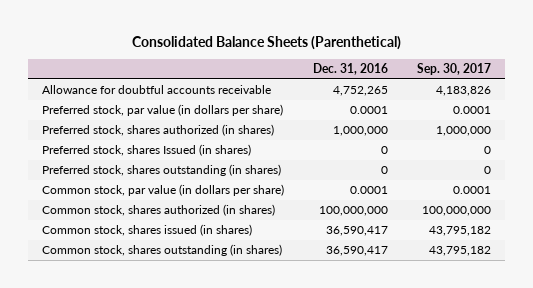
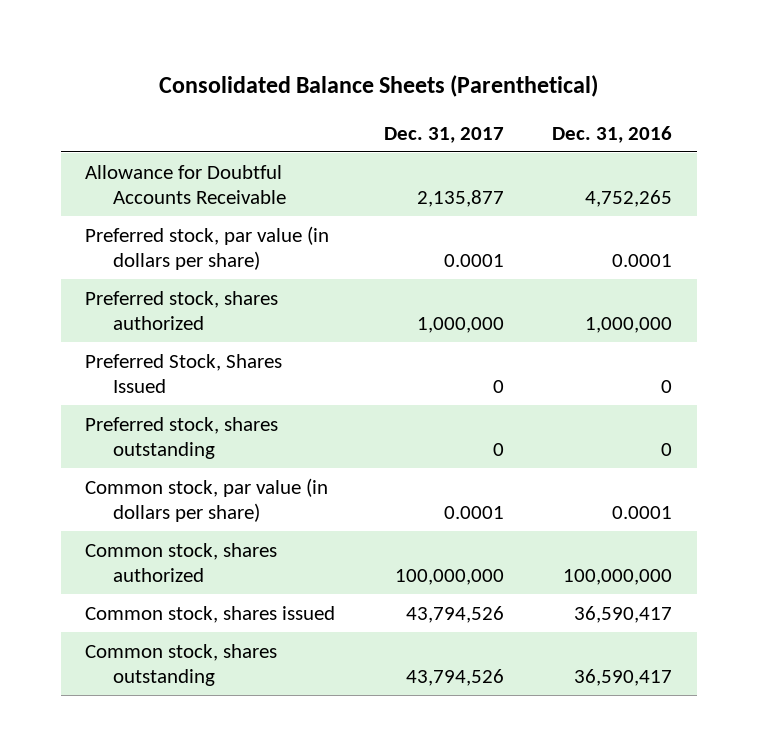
- | Dec. 31, 2016 | Sep. 30, 2017
+ | Dec. 31, 2017 | Dec. 31, 2016
- Allowance for doubtful accounts receivable | 4,752,265 | 4,183,826
+ Allowance for Doubtful Accounts Receivable | 2,135,877 | 4,752,265
- Preferred stock, shares authorized (in shares) | 1,000,000 | 1,000,000
- Preferred stock, shares Issued (in shares) | 0 | 0
- Preferred stock, shares outstanding (in shares) | 0 | 0
+ Preferred stock, shares authorized | 1,000,000 | 1,000,000
+ Preferred Stock, Shares Issued | 0 | 0
+ Preferred stock, shares outstanding | 0 | 0
- Common stock, shares authorized (in shares) | 100,000,000 | 100,000,000
- Common stock, shares issued (in shares) | 36,590,417 | 43,795,182
- Common stock, shares outstanding (in shares) | 36,590,417 | 43,795,182
+ Common stock, shares authorized | 100,000,000 | 100,000,000
+ Common stock, shares issued | 43,794,526 | 36,590,417
+ Common stock, shares outstanding | 43,794,526 | 36,590,417

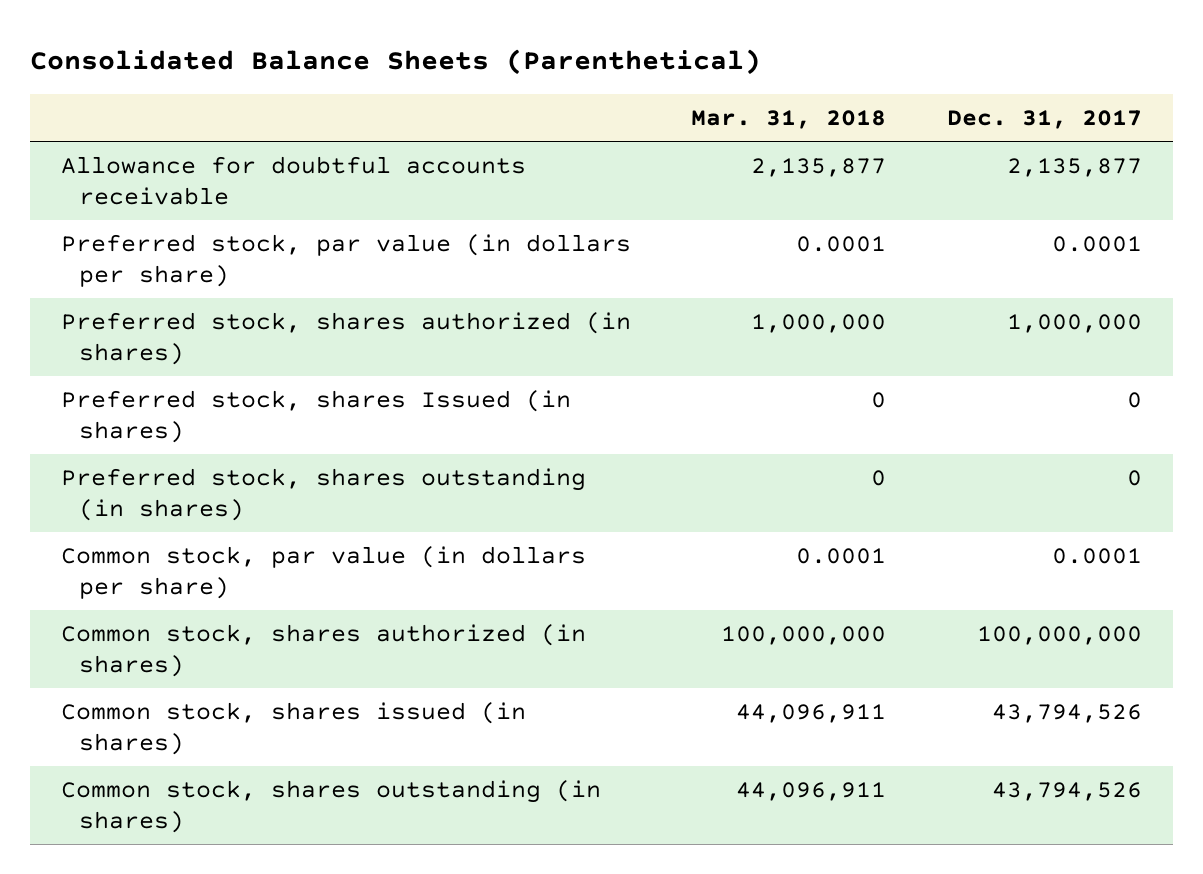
- | Dec. 31, 2017 | Dec. 31, 2016
+ | Mar. 31, 2018 | Dec. 31, 2017
- Allowance for Doubtful Accounts Receivable | 2,135,877 | 4,752,265
+ Allowance for doubtful accounts receivable | 2,135,877 | 2,135,877
- Preferred stock, shares authorized | 1,000,000 | 1,000,000
- Preferred Stock, Shares Issued | 0 | 0
- Preferred stock, shares outstanding | 0 | 0
+ Preferred stock, shares authorized (in shares) | 1,000,000 | 1,000,000
+ Preferred stock, shares Issued (in shares) | 0 | 0
+ Preferred stock, shares outstanding (in shares) | 0 | 0
- Common stock, shares authorized | 100,000,000 | 100,000,000
- Common stock, shares issued | 43,794,526 | 36,590,417
- Common stock, shares outstanding | 43,794,526 | 36,590,417
+ Common stock, shares authorized (in shares) | 100,000,000 | 100,000,000
+ Common stock, shares issued (in shares) | 44,096,911 | 43,794,526
+ Common stock, shares outstanding (in shares) | 44,096,911 | 43,794,526

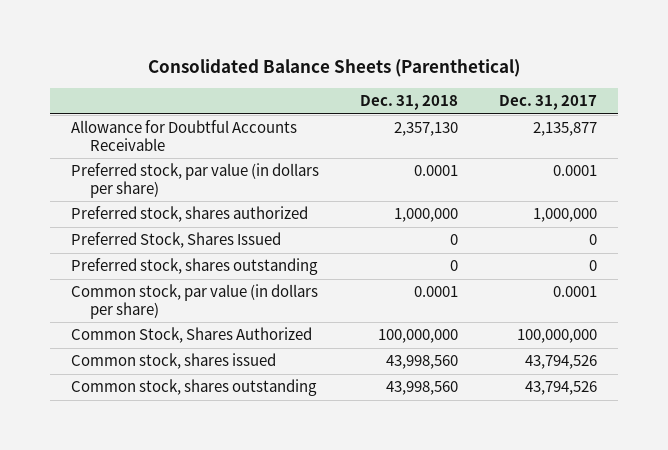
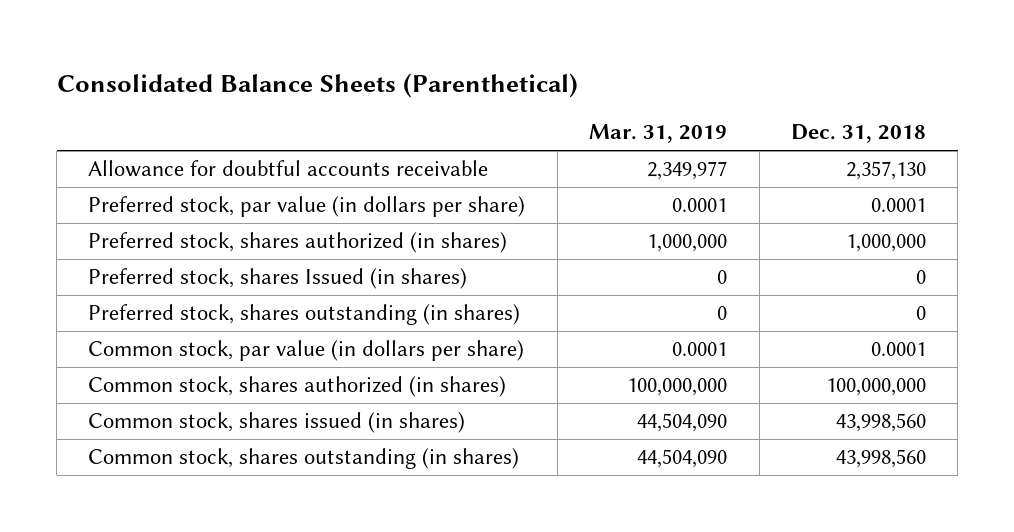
- | Dec. 31, 2018 | Dec. 31, 2017
+ | Mar. 31, 2019 | Dec. 31, 2018
- Allowance for Doubtful Accounts Receivable | 2,357,130 | 2,135,877
+ Allowance for doubtful accounts receivable | 2,349,977 | 2,357,130
- Preferred stock, shares authorized | 1,000,000 | 1,000,000
- Preferred Stock, Shares Issued | 0 | 0
- Preferred stock, shares outstanding | 0 | 0
+ Preferred stock, shares authorized (in shares) | 1,000,000 | 1,000,000
+ Preferred stock, shares Issued (in shares) | 0 | 0
+ Preferred stock, shares outstanding (in shares) | 0 | 0
- Common Stock, Shares Authorized | 100,000,000 | 100,000,000
- Common stock, shares issued | 43,998,560 | 43,794,526
- Common stock, shares outstanding | 43,998,560 | 43,794,526
+ Common stock, shares authorized (in shares) | 100,000,000 | 100,000,000
+ Common stock, shares issued (in shares) | 44,504,090 | 43,998,560
+ Common stock, shares outstanding (in shares) | 44,504,090 | 43,998,560

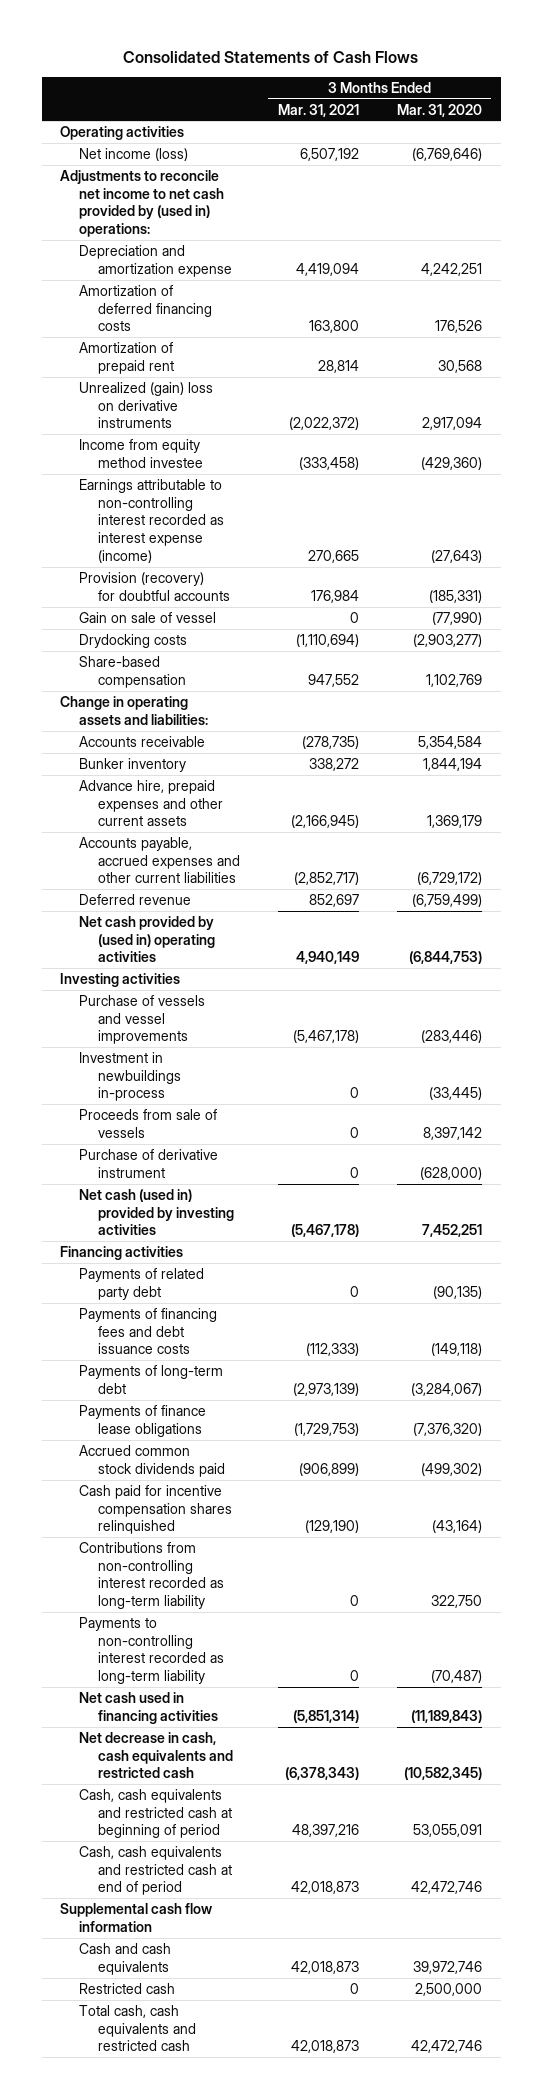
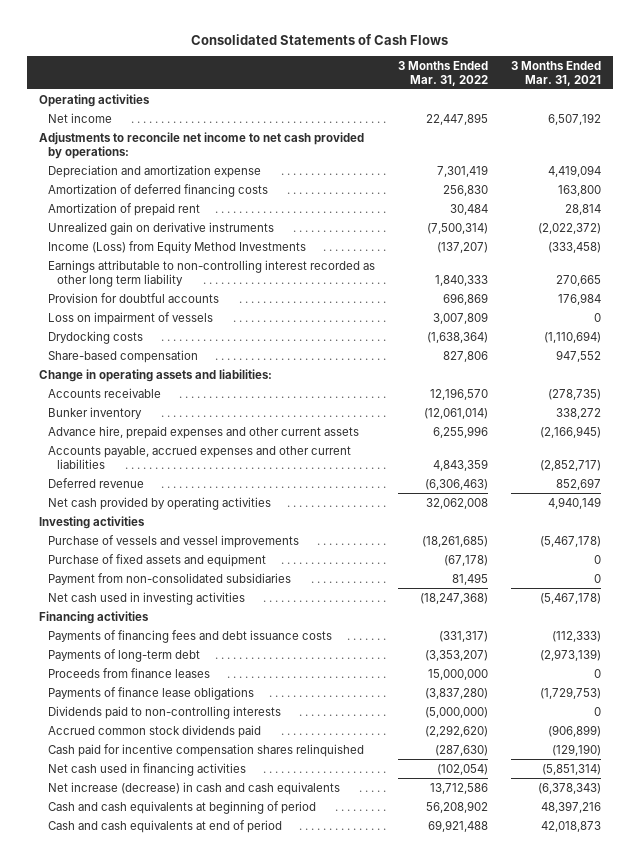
- | 3 Months Ended Mar. 31, 2021 | 3 Months Ended Mar. 31, 2020
+ | 3 Months Ended Mar. 31, 2022 | 3 Months Ended Mar. 31, 2021
- Net income (loss) | 6,507,192 | (6,769,646)
- Adjustments to reconcile net income to net cash provided by (used in) operations:
+ Net income | 22,447,895 | 6,507,192
+ Adjustments to reconcile net income to net cash provided by operations:
- Unrealized (gain) loss on derivative instruments | (2,022,372) | 2,917,094
- Income from equity method investee | (333,458) | (429,360)
- Earnings attributable to non-controlling interest recorded as interest expense (income) | 270,665 | (27,643)
- Provision (recovery) for doubtful accounts | 176,984 | (185,331)
- Gain on sale of vessel | 0 | (77,990)
+ Unrealized gain on derivative instruments | (7,500,314) | (2,022,372)
+ Income (Loss) from Equity Method Investments | (137,207) | (333,458)
+ Earnings attributable to non-controlling interest recorded as other long term liability | 1,840,333 | 270,665
+ Provision for doubtful accounts | 696,869 | 176,984
+ Loss on impairment of vessels | 3,007,809 | 0
- Net cash provided by (used in) operating activities | 4,940,149 | (6,844,753)
+ Net cash provided by operating activities | 32,062,008 | 4,940,149
- Investment in newbuildings in-process | 0 | (33,445)
- Proceeds from sale of vessels | 0 | 8,397,142
- Purchase of derivative instrument | 0 | (628,000)
- Net cash (used in) provided by investing activities | (5,467,178) | 7,452,251
+ Purchase of fixed assets and equipment | (67,178) | 0
+ Payment from non-consolidated subsidiaries | 81,495 | 0
+ Net cash used in investing activities | (18,247,368) | (5,467,178)
- Payments of related party debt | 0 | (90,135)
+ Proceeds from finance leases | 15,000,000 | 0
+ Dividends paid to non-controlling interests | (5,000,000) | 0
- Contributions from non-controlling interest recorded as long-term liability | 0 | 322,750
- Payments to non-controlling interest recorded as long-term liability | 0 | (70,487)
- Net decrease in cash, cash equivalents and restricted cash | (6,378,343) | (10,582,345)
- Cash, cash equivalents and restricted cash at beginning of period | 48,397,216 | 53,055,091
- Cash, cash equivalents and restricted cash at end of period | 42,018,873 | 42,472,746
- Supplemental cash flow information
- Cash and cash equivalents | 42,018,873 | 39,972,746
- Restricted cash | 0 | 2,500,000
- Total cash, cash equivalents and restricted cash | 42,018,873 | 42,472,746
+ Net increase (decrease) in cash and cash equivalents | 13,712,586 | (6,378,343)
+ Cash and cash equivalents at beginning of period | 56,208,902 | 48,397,216
+ Cash and cash equivalents at end of period | 69,921,488 | 42,018,873

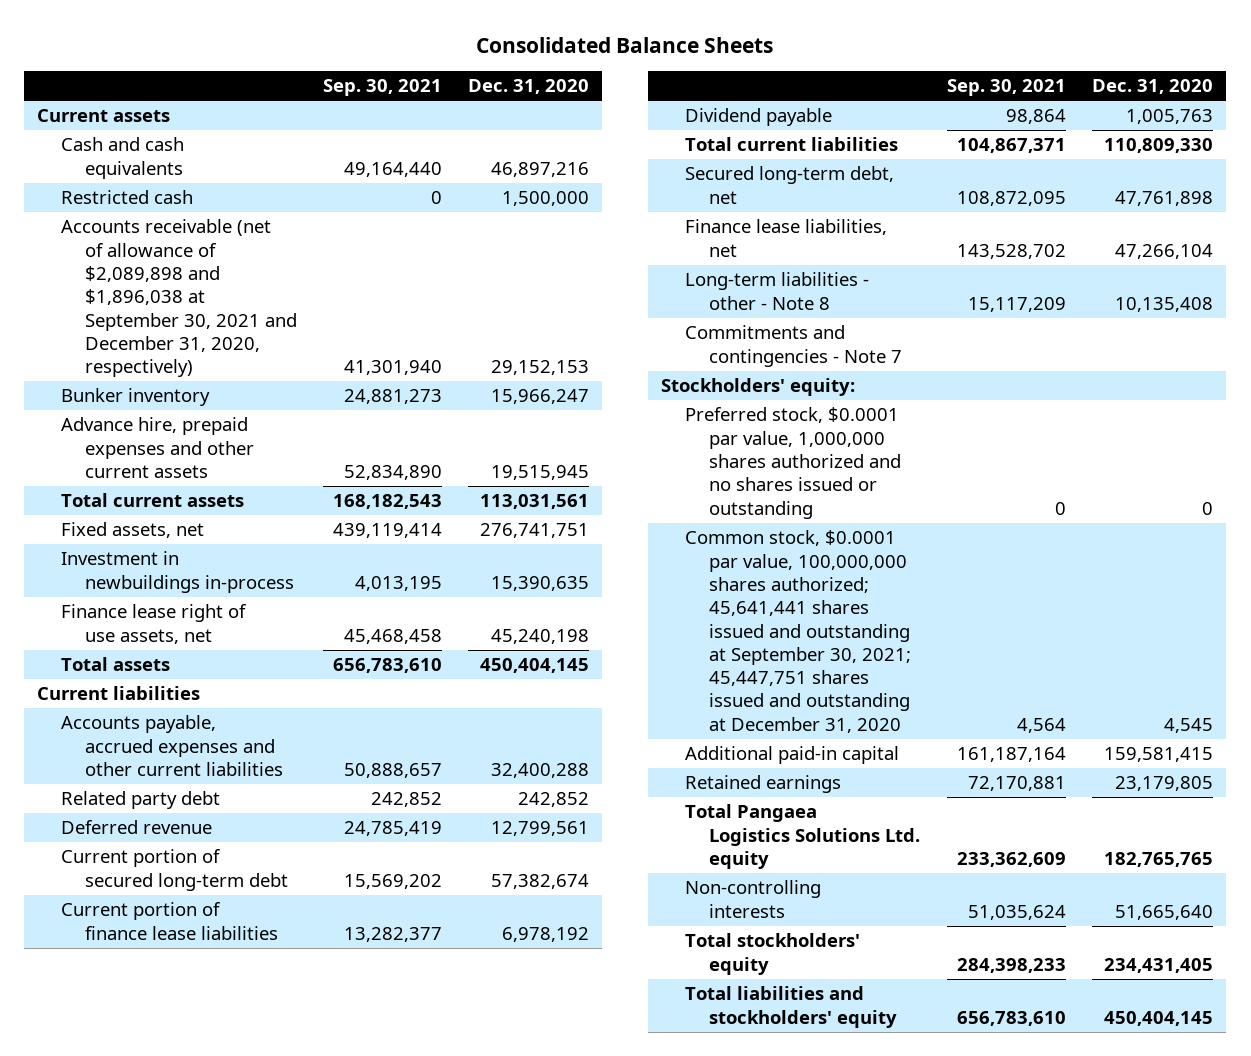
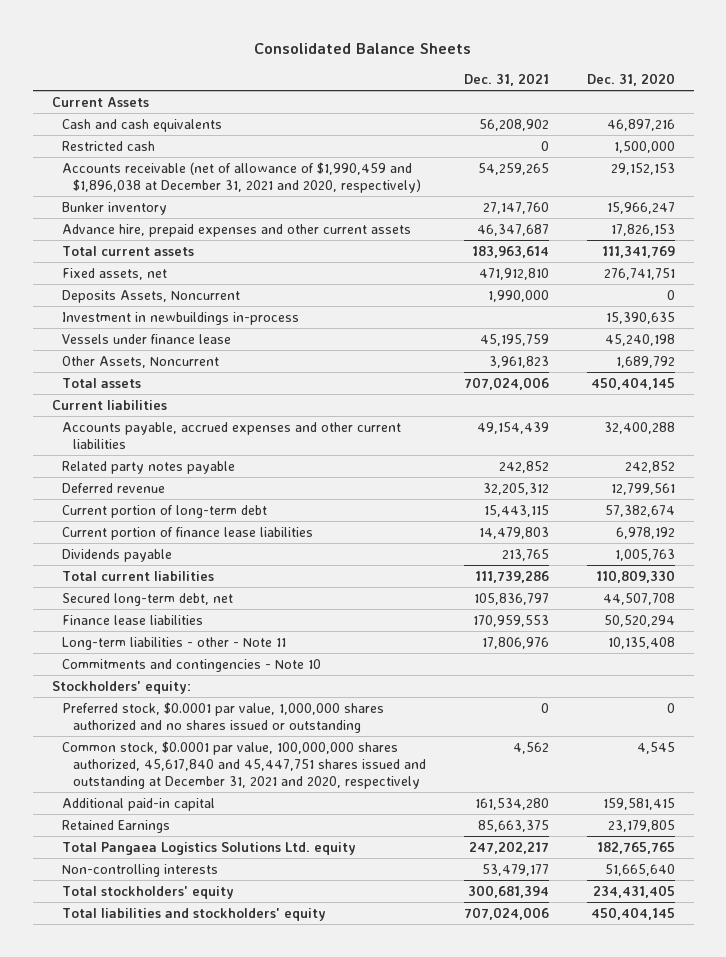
- | Sep. 30, 2021 | Dec. 31, 2020
+ | Dec. 31, 2021 | Dec. 31, 2020
- Current assets
+ Current Assets
- Accounts receivable (net of allowance of $2,089,898 and $1,896,038 at September 30, 2021 and December 31, 2020, respectively) | 41,301,940 | 29,152,153
+ Accounts receivable (net of allowance of $1,990,459 and $1,896,038 at December 31, 2021 and 2020, respectively) | 54,259,265 | 29,152,153
- Advance hire, prepaid expenses and other current assets | 52,834,890 | 19,515,945
- Total current assets | 168,182,543 | 113,031,561
+ Advance hire, prepaid expenses and other current assets | 46,347,687 | 17,826,153
+ Total current assets | 183,963,614 | 111,341,769
+ Deposits Assets, Noncurrent | 1,990,000 | 0
- Finance lease right of use assets, net | 45,468,458 | 45,240,198
+ Vessels under finance lease | 45,195,759 | 45,240,198
+ Other Assets, Noncurrent | 3,961,823 | 1,689,792
- Related party debt | 242,852 | 242,852
+ Related party notes payable | 242,852 | 242,852
- Current portion of secured long-term debt | 15,569,202 | 57,382,674
+ Current portion of long-term debt | 15,443,115 | 57,382,674
- Dividend payable | 98,864 | 1,005,763
+ Dividends payable | 213,765 | 1,005,763
- Secured long-term debt, net | 108,872,095 | 47,761,898
- Finance lease liabilities, net | 143,528,702 | 47,266,104
- Long-term liabilities - other - Note 8 | 15,117,209 | 10,135,408
- Commitments and contingencies - Note 7
+ Secured long-term debt, net | 105,836,797 | 44,507,708
+ Finance lease liabilities | 170,959,553 | 50,520,294
+ Long-term liabilities - other - Note 11 | 17,806,976 | 10,135,408
+ Commitments and contingencies - Note 10
- Common stock, $0.0001 par value, 100,000,000 shares authorized; 45,641,441 shares issued and outstanding at September 30, 2021; 45,447,751 shares issued and outstanding at December 31, 2020 | 4,564 | 4,545
+ Common stock, $0.0001 par value, 100,000,000 shares authorized, 45,617,840 and 45,447,751 shares issued and outstanding at December 31, 2021 and 2020, respectively | 4,562 | 4,545
- Retained earnings | 72,170,881 | 23,179,805
+ Retained Earnings | 85,663,375 | 23,179,805

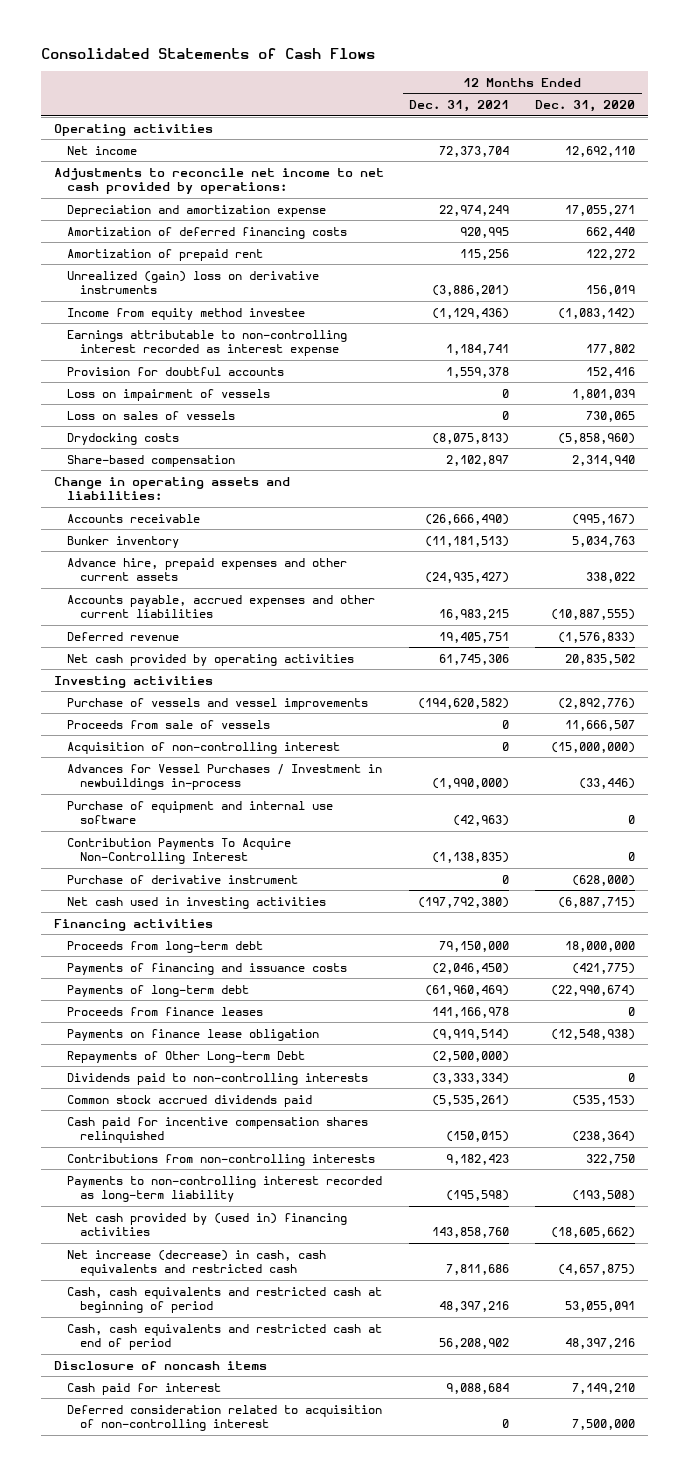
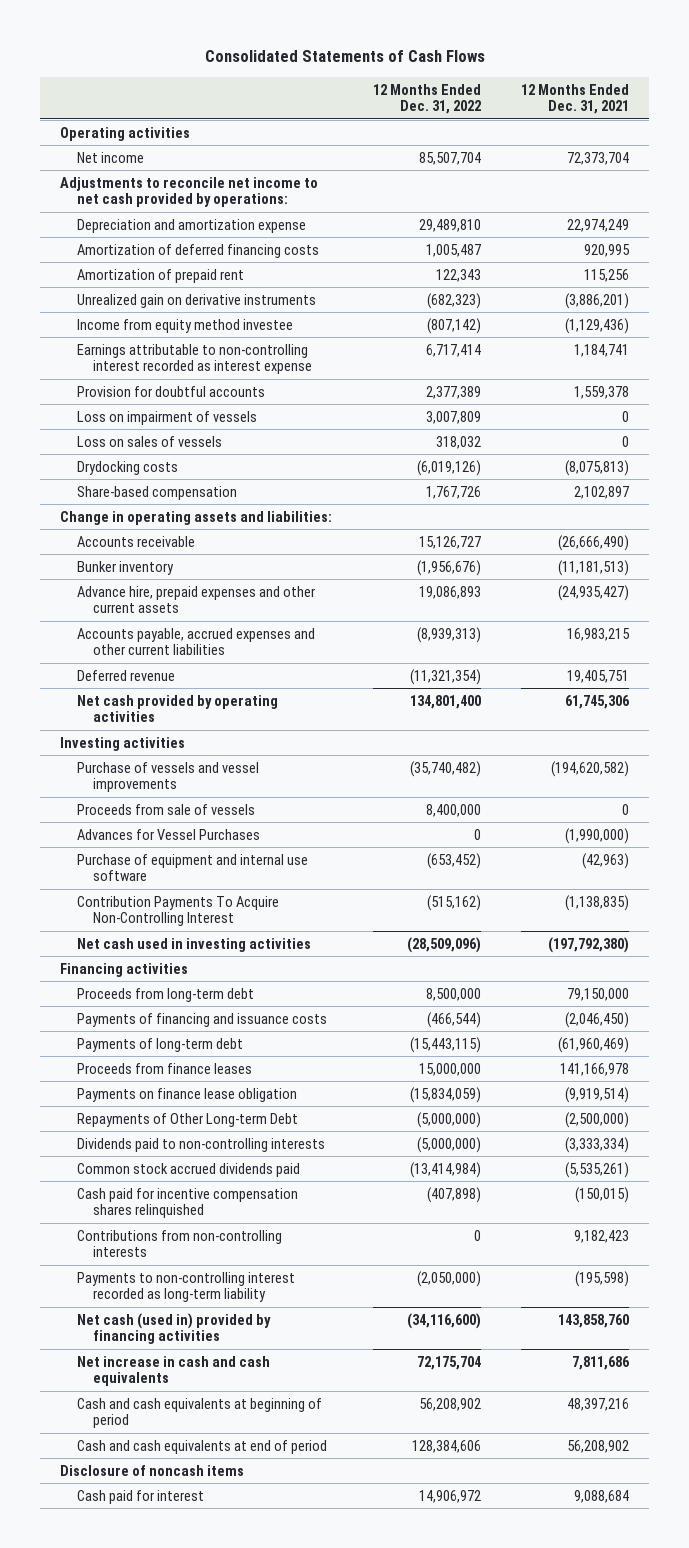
- | 12 Months Ended Dec. 31, 2021 | 12 Months Ended Dec. 31, 2020
+ | 12 Months Ended Dec. 31, 2022 | 12 Months Ended Dec. 31, 2021
- Unrealized (gain) loss on derivative instruments | (3,886,201) | 156,019
+ Unrealized gain on derivative instruments | (682,323) | (3,886,201)
- Acquisition of non-controlling interest | 0 | (15,000,000)
- Advances for Vessel Purchases / Investment in newbuildings in-process | (1,990,000) | (33,446)
+ Advances for Vessel Purchases | 0 | (1,990,000)
- Purchase of derivative instrument | 0 | (628,000)
- Net cash provided by (used in) financing activities | 143,858,760 | (18,605,662)
- Net increase (decrease) in cash, cash equivalents and restricted cash | 7,811,686 | (4,657,875)
- Cash, cash equivalents and restricted cash at beginning of period | 48,397,216 | 53,055,091
- Cash, cash equivalents and restricted cash at end of period | 56,208,902 | 48,397,216
+ Net cash (used in) provided by financing activities | (34,116,600) | 143,858,760
+ Net increase in cash and cash equivalents | 72,175,704 | 7,811,686
+ Cash and cash equivalents at beginning of period | 56,208,902 | 48,397,216
+ Cash and cash equivalents at end of period | 128,384,606 | 56,208,902
- Deferred consideration related to acquisition of non-controlling interest | 0 | 7,500,000

